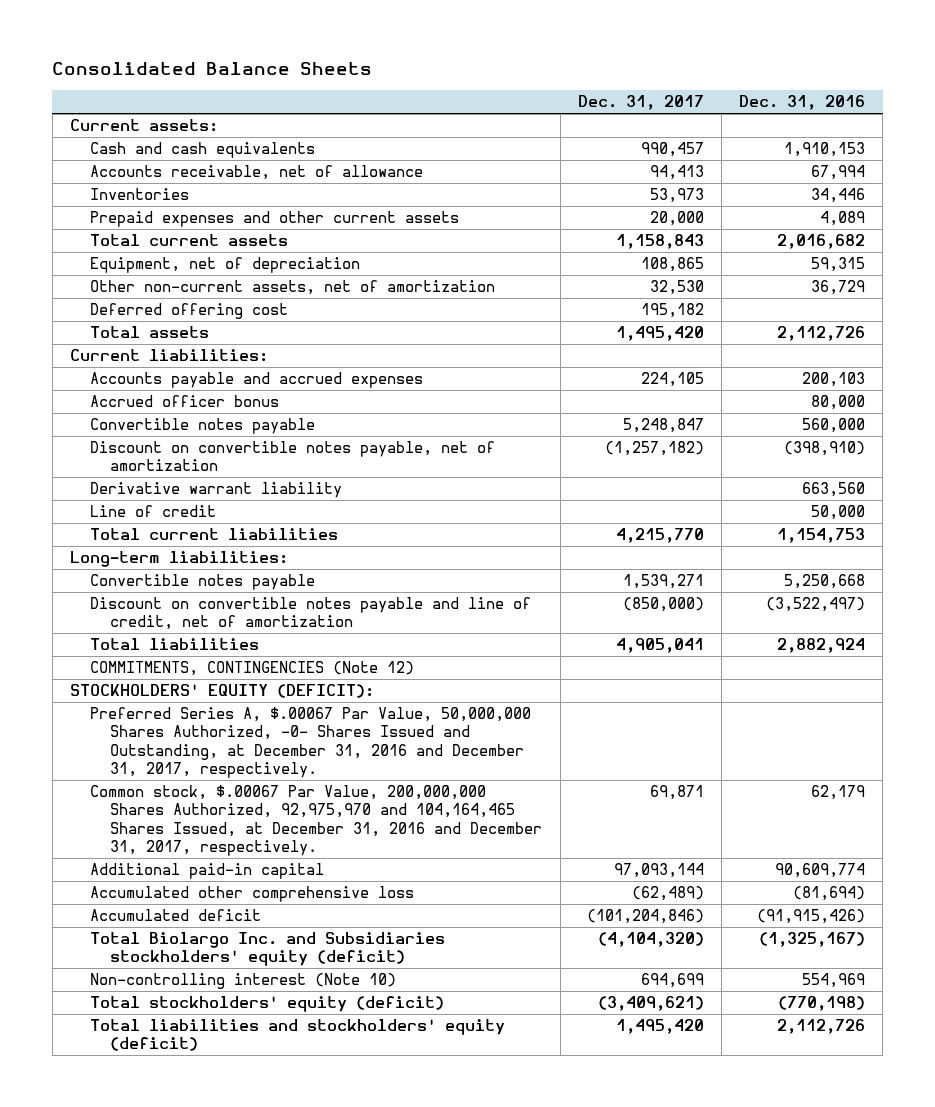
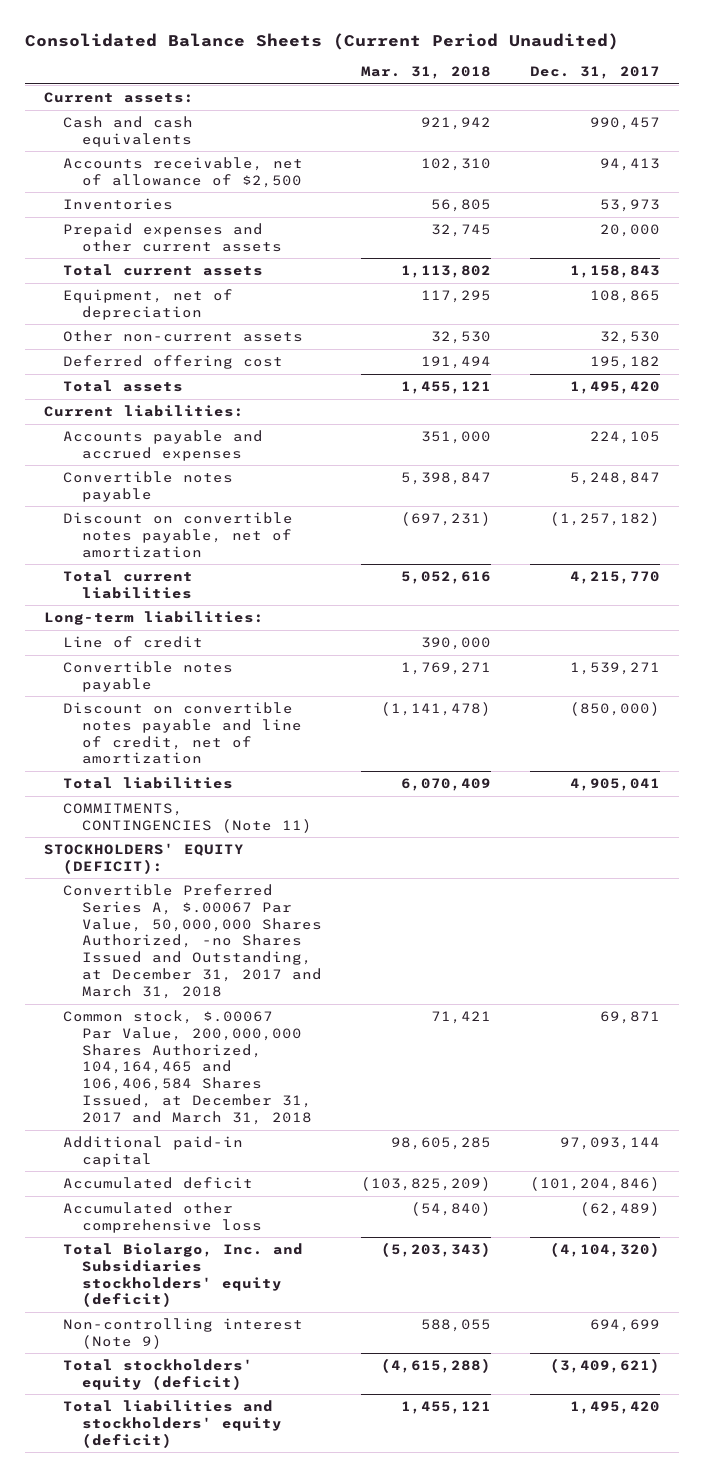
- Consolidated Balance Sheets
+ Consolidated Balance Sheets (Current Period Unaudited)
- | Dec. 31, 2017 | Dec. 31, 2016
+ | Mar. 31, 2018 | Dec. 31, 2017
- Accounts receivable, net of allowance | 94,413 | 67,994
+ Accounts receivable, net of allowance of $2,500 | 102,310 | 94,413
- Other non-current assets, net of amortization | 32,530 | 36,729
+ Other non-current assets | 32,530 | 32,530
- Accrued officer bonus | | 80,000
- Derivative warrant liability | | 663,560
moved down: Line of credit | 390,000 |
- COMMITMENTS, CONTINGENCIES (Note 12)
+ COMMITMENTS, CONTINGENCIES (Note 11)
- Preferred Series A, $.00067 Par Value, 50,000,000 Shares Authorized, -0- Shares Issued and Outstanding, at December 31, 2016 and December 31, 2017, respectively.
- Common stock, $.00067 Par Value, 200,000,000 Shares Authorized, 92,975,970 and 104,164,465 Shares Issued, at December 31, 2016 and December 31, 2017, respectively. | 69,871 | 62,179
+ Convertible Preferred Series A, $.00067 Par Value, 50,000,000 Shares Authorized, -no Shares Issued and Outstanding, at December 31, 2017 and March 31, 2018
+ Common stock, $.00067 Par Value, 200,000,000 Shares Authorized, 104,164,465 and 106,406,584 Shares Issued, at December 31, 2017 and March 31, 2018 | 71,421 | 69,871
- Total Biolargo Inc. and Subsidiaries stockholders' equity (deficit) | (4,104,320) | (1,325,167)
- Non-controlling interest (Note 10) | 694,699 | 554,969
moved down: Accumulated other comprehensive loss | (54,840) | (62,489)
+ Total Biolargo, Inc. and Subsidiaries stockholders' equity (deficit) | (5,203,343) | (4,104,320)
+ Non-controlling interest (Note 9) | 588,055 | 694,699

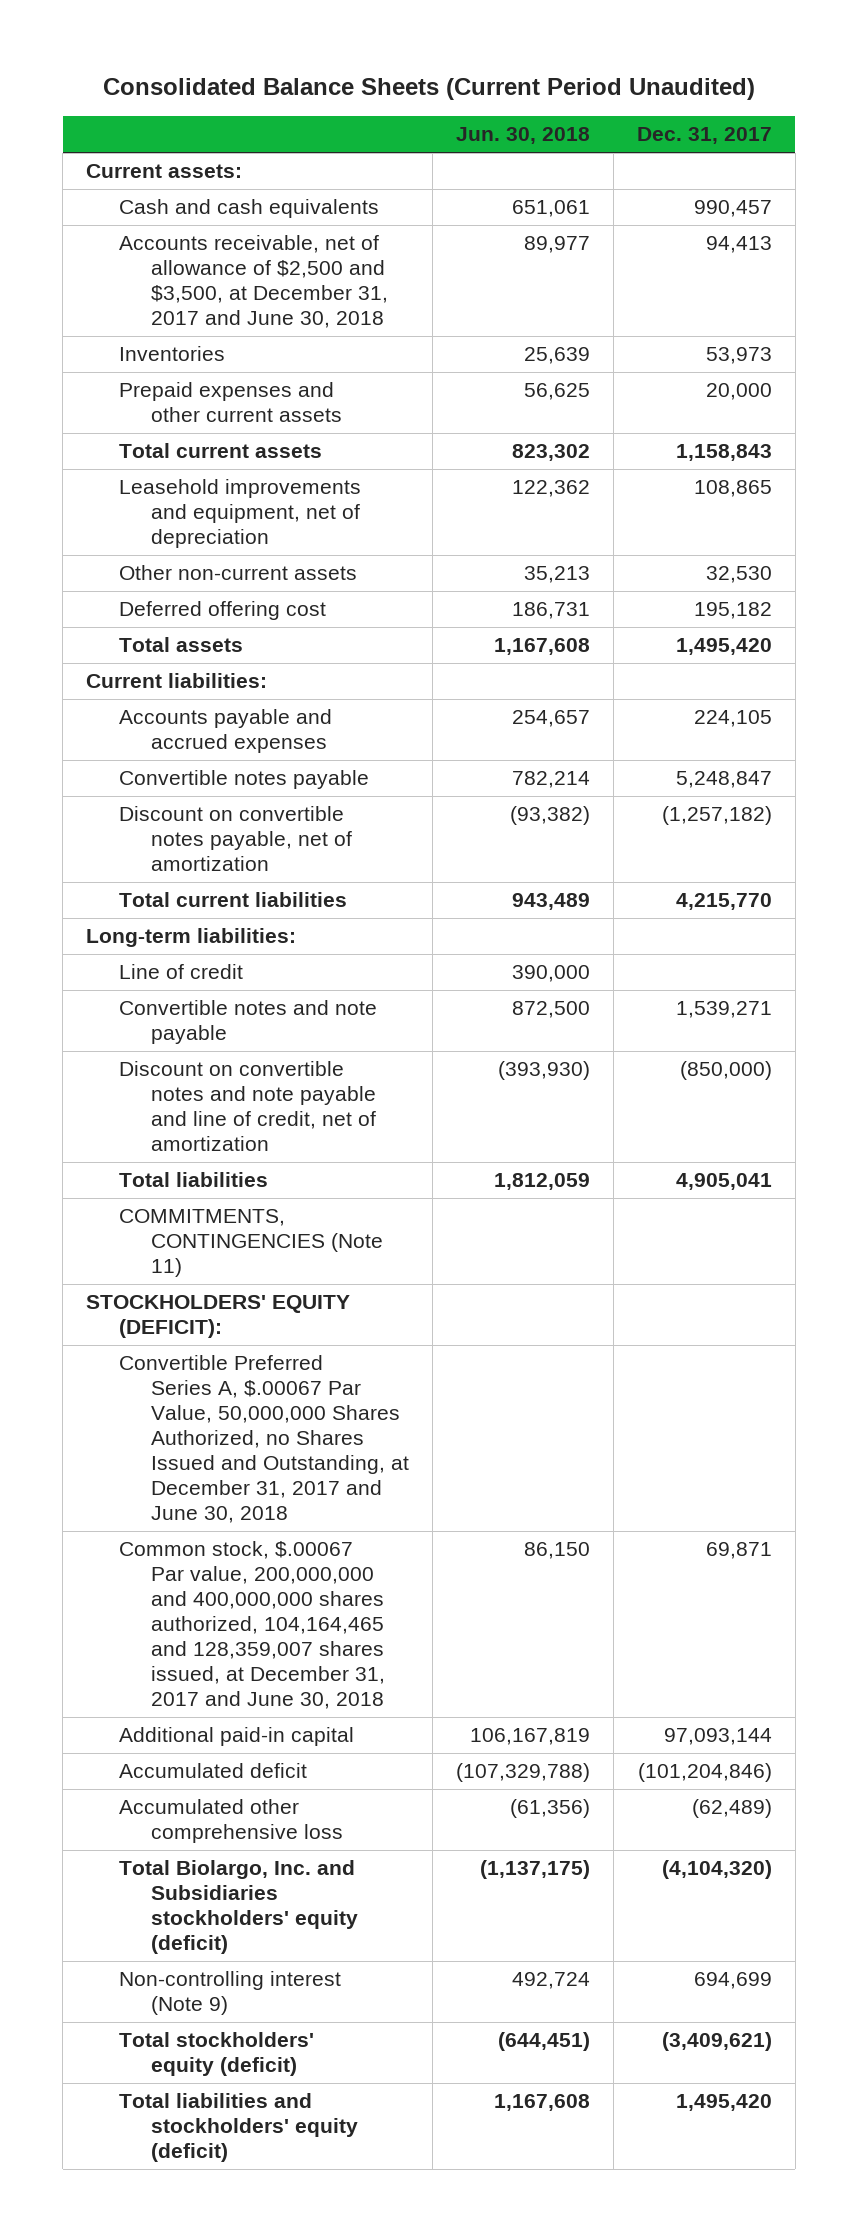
- | Mar. 31, 2018 | Dec. 31, 2017
+ | Jun. 30, 2018 | Dec. 31, 2017
- Accounts receivable, net of allowance of $2,500 | 102,310 | 94,413
+ Accounts receivable, net of allowance of $2,500 and $3,500, at December 31, 2017 and June 30, 2018 | 89,977 | 94,413
- Equipment, net of depreciation | 117,295 | 108,865
+ Leasehold improvements and equipment, net of depreciation | 122,362 | 108,865
- Convertible notes payable | 1,769,271 | 1,539,271
- Discount on convertible notes payable and line of credit, net of amortization | (1,141,478) | (850,000)
+ Convertible notes and note payable | 872,500 | 1,539,271
+ Discount on convertible notes and note payable and line of credit, net of amortization | (393,930) | (850,000)
- Convertible Preferred Series A, $.00067 Par Value, 50,000,000 Shares Authorized, -no Shares Issued and Outstanding, at December 31, 2017 and March 31, 2018
- Common stock, $.00067 Par Value, 200,000,000 Shares Authorized, 104,164,465 and 106,406,584 Shares Issued, at December 31, 2017 and March 31, 2018 | 71,421 | 69,871
+ Convertible Preferred Series A, $.00067 Par Value, 50,000,000 Shares Authorized, no Shares Issued and Outstanding, at December 31, 2017 and June 30, 2018
+ Common stock, $.00067 Par value, 200,000,000 and 400,000,000 shares authorized, 104,164,465 and 128,359,007 shares issued, at December 31, 2017 and June 30, 2018 | 86,150 | 69,871

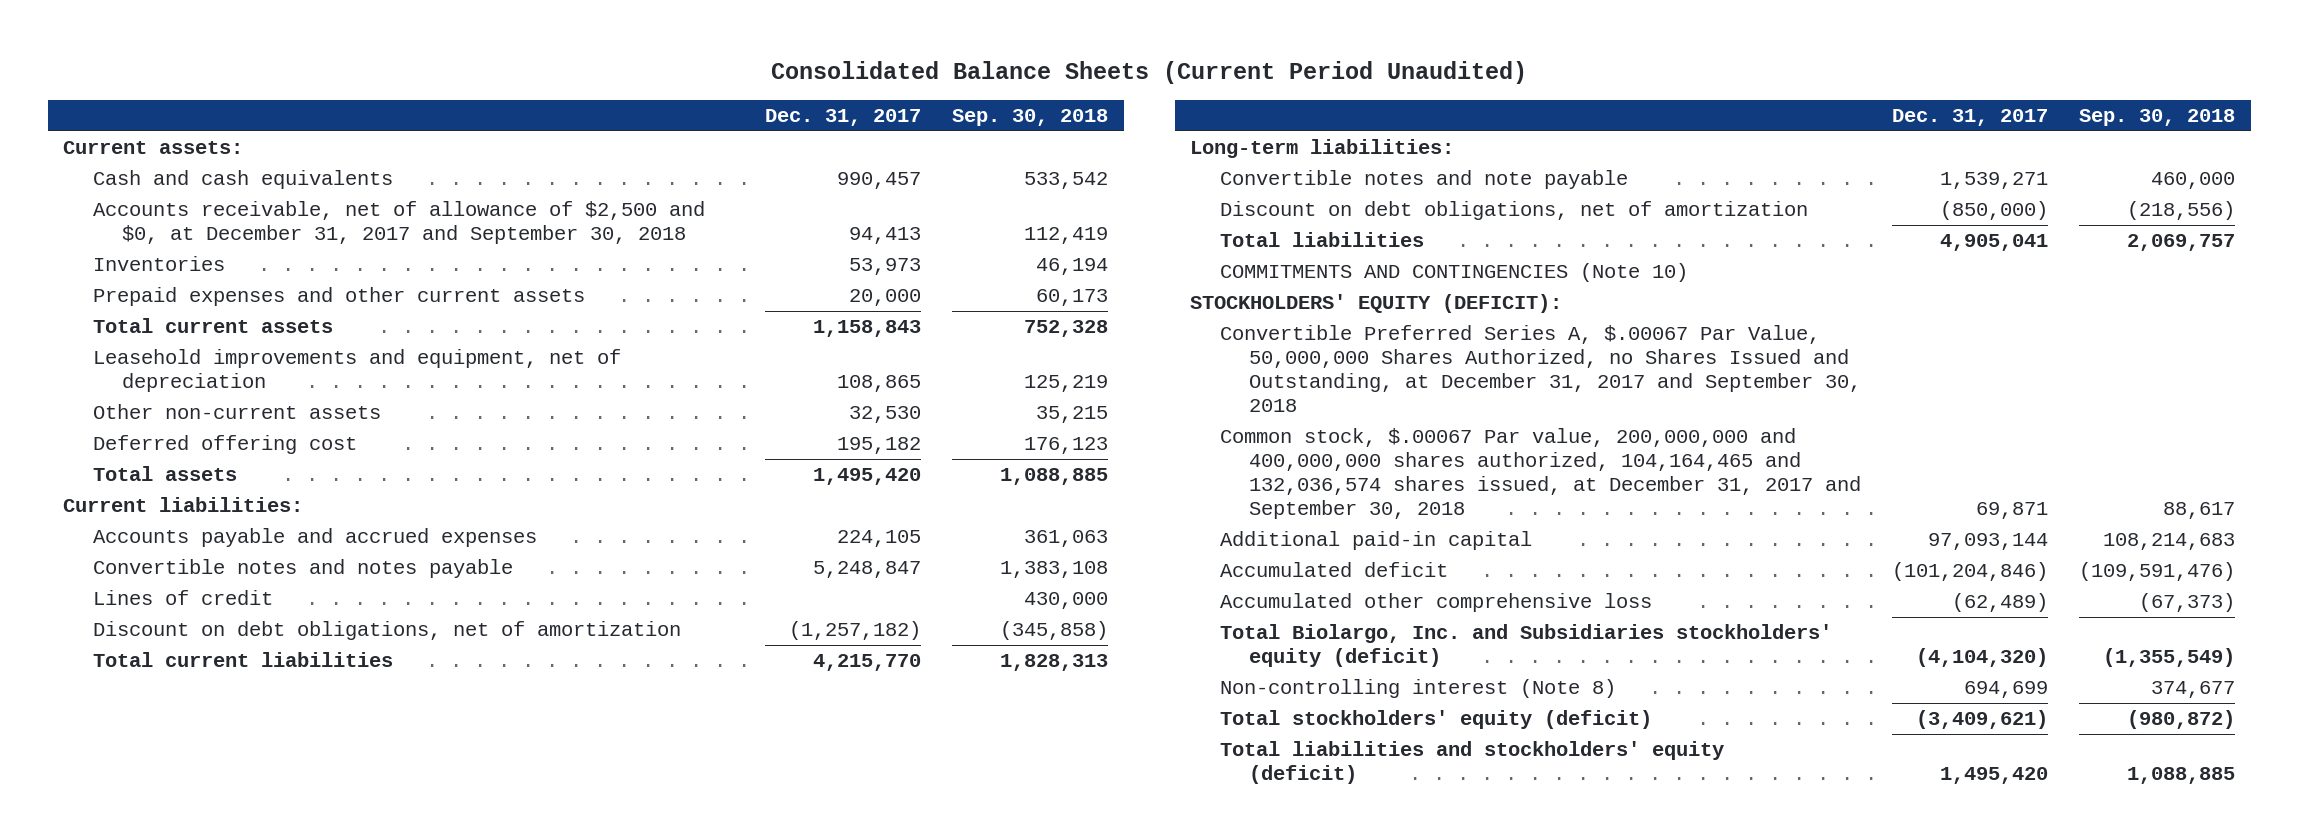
- | Jun. 30, 2018 | Dec. 31, 2017
+ | Dec. 31, 2017 | Sep. 30, 2018
- Accounts receivable, net of allowance of $2,500 and $3,500, at December 31, 2017 and June 30, 2018 | 89,977 | 94,413
+ Accounts receivable, net of allowance of $2,500 and $0, at December 31, 2017 and September 30, 2018 | 94,413 | 112,419
- Convertible notes payable | 782,214 | 5,248,847
- Discount on convertible notes payable, net of amortization | (93,382) | (1,257,182)
+ Convertible notes and notes payable | 5,248,847 | 1,383,108
+ Lines of credit | | 430,000
+ Discount on debt obligations, net of amortization | (1,257,182) | (345,858)
- Line of credit | 390,000 |
- Discount on convertible notes and note payable and line of credit, net of amortization | (393,930) | (850,000)
+ Discount on debt obligations, net of amortization | (850,000) | (218,556)
- COMMITMENTS, CONTINGENCIES (Note 11)
+ COMMITMENTS AND CONTINGENCIES (Note 10)
- Convertible Preferred Series A, $.00067 Par Value, 50,000,000 Shares Authorized, no Shares Issued and Outstanding, at December 31, 2017 and June 30, 2018
- Common stock, $.00067 Par value, 200,000,000 and 400,000,000 shares authorized, 104,164,465 and 128,359,007 shares issued, at December 31, 2017 and June 30, 2018 | 86,150 | 69,871
+ Convertible Preferred Series A, $.00067 Par Value, 50,000,000 Shares Authorized, no Shares Issued and Outstanding, at December 31, 2017 and September 30, 2018
+ Common stock, $.00067 Par value, 200,000,000 and 400,000,000 shares authorized, 104,164,465 and 132,036,574 shares issued, at December 31, 2017 and September 30, 2018 | 69,871 | 88,617
- Non-controlling interest (Note 9) | 492,724 | 694,699
+ Non-controlling interest (Note 8) | 694,699 | 374,677

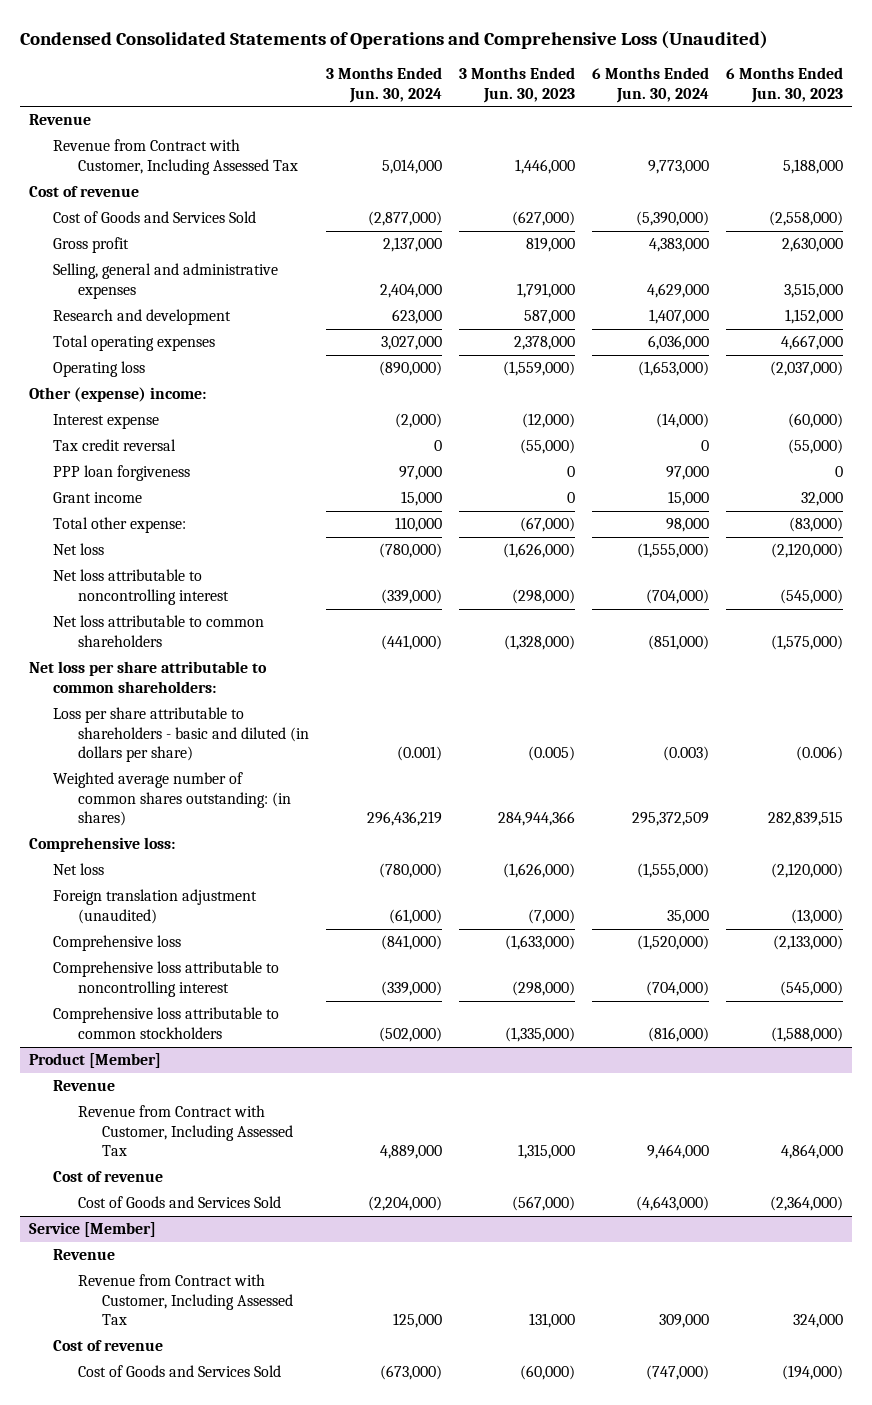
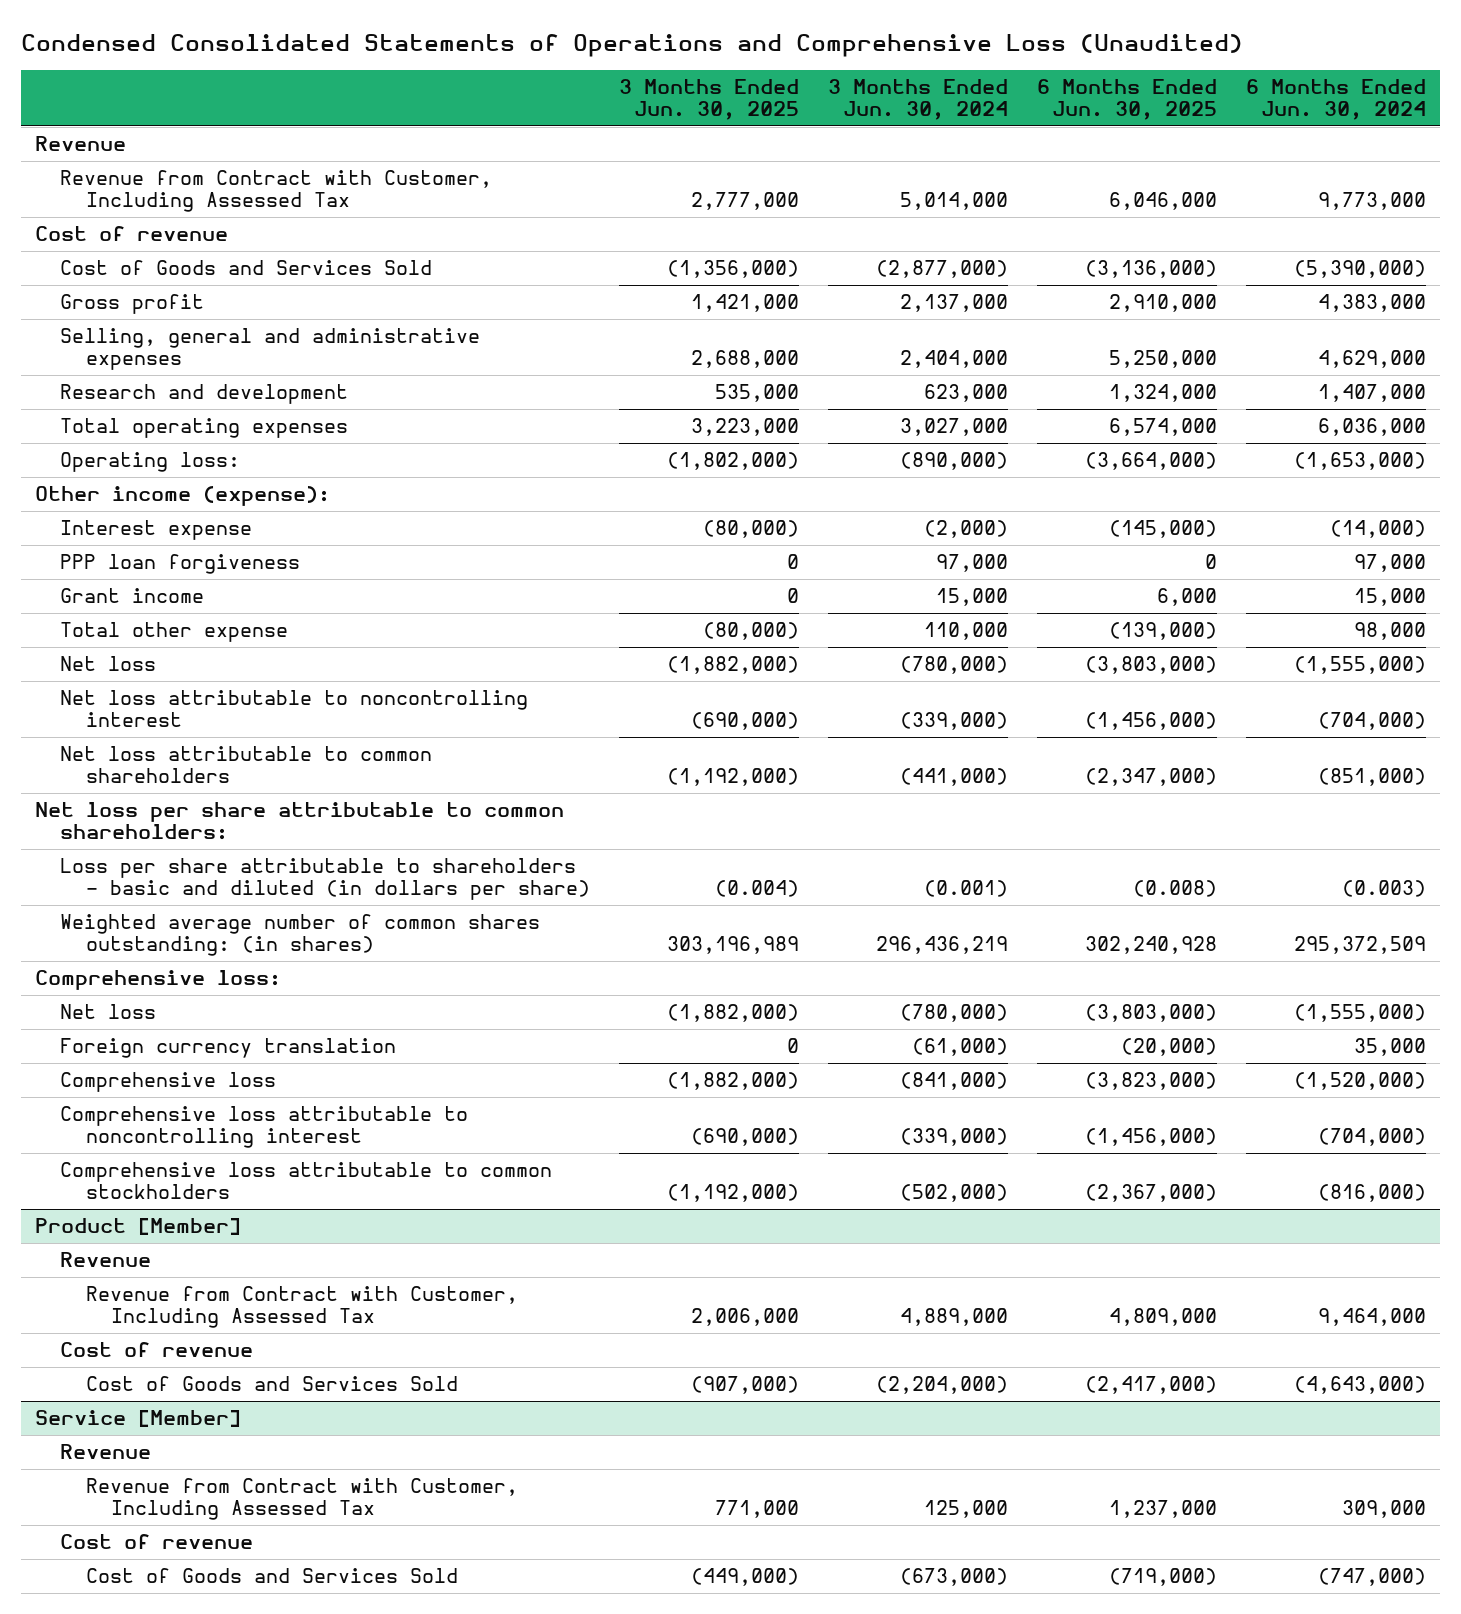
- | 3 Months Ended Jun. 30, 2024 | 3 Months Ended Jun. 30, 2023 | 6 Months Ended Jun. 30, 2024 | 6 Months Ended Jun. 30, 2023
+ | 3 Months Ended Jun. 30, 2025 | 3 Months Ended Jun. 30, 2024 | 6 Months Ended Jun. 30, 2025 | 6 Months Ended Jun. 30, 2024
- Operating loss | (890,000) | (1,559,000) | (1,653,000) | (2,037,000)
- Other (expense) income:
+ Operating loss: | (1,802,000) | (890,000) | (3,664,000) | (1,653,000)
+ Other income (expense):
- Tax credit reversal | 0 | (55,000) | 0 | (55,000)
- Total other expense: | 110,000 | (67,000) | 98,000 | (83,000)
+ Total other expense | (80,000) | 110,000 | (139,000) | 98,000
- Foreign translation adjustment (unaudited) | (61,000) | (7,000) | 35,000 | (13,000)
+ Foreign currency translation | 0 | (61,000) | (20,000) | 35,000

